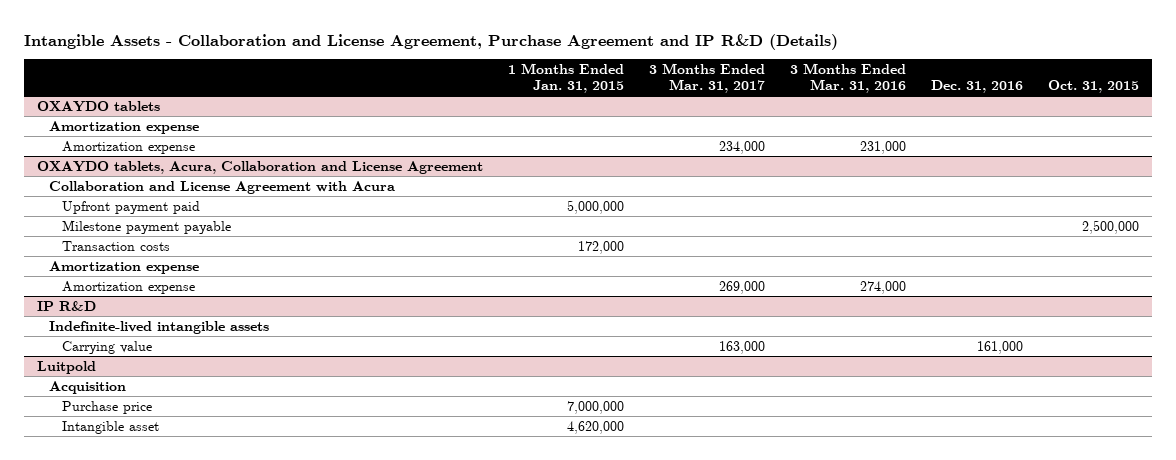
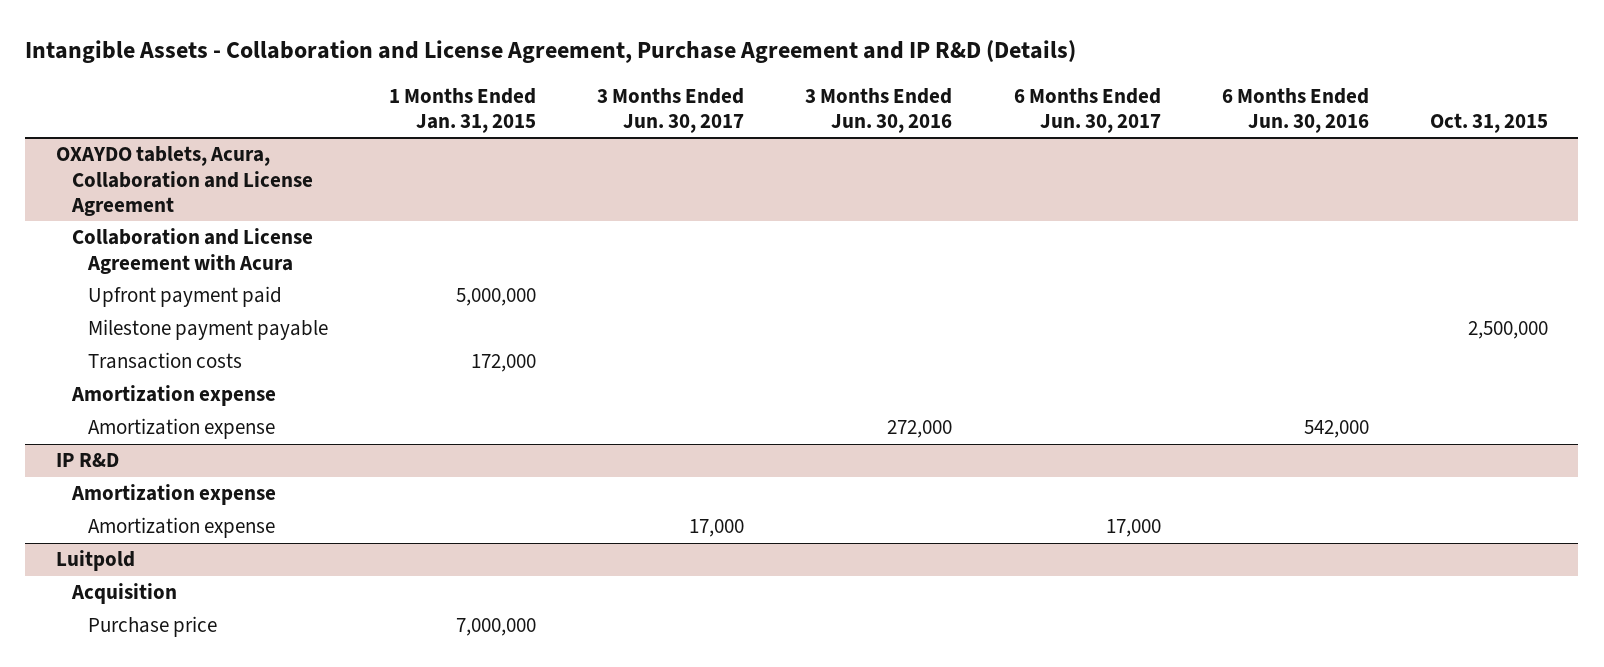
- | 1 Months Ended Jan. 31, 2015 | 3 Months Ended Mar. 31, 2017 | 3 Months Ended Mar. 31, 2016 | Dec. 31, 2016 | Oct. 31, 2015
+ | 1 Months Ended Jan. 31, 2015 | 3 Months Ended Jun. 30, 2017 | 3 Months Ended Jun. 30, 2016 | 6 Months Ended Jun. 30, 2017 | 6 Months Ended Jun. 30, 2016 | Oct. 31, 2015
- OXAYDO tablets
- Amortization expense
- Amortization expense | | 234,000 | 231,000 | |
@ IP R&D
- Indefinite-lived intangible assets
- Carrying value | | 163,000 | | 161,000 |
+ Amortization expense
+ Amortization expense | | 17,000 | | 17,000 | |
@ Luitpold
- Intangible asset | 4,620,000 | | | |

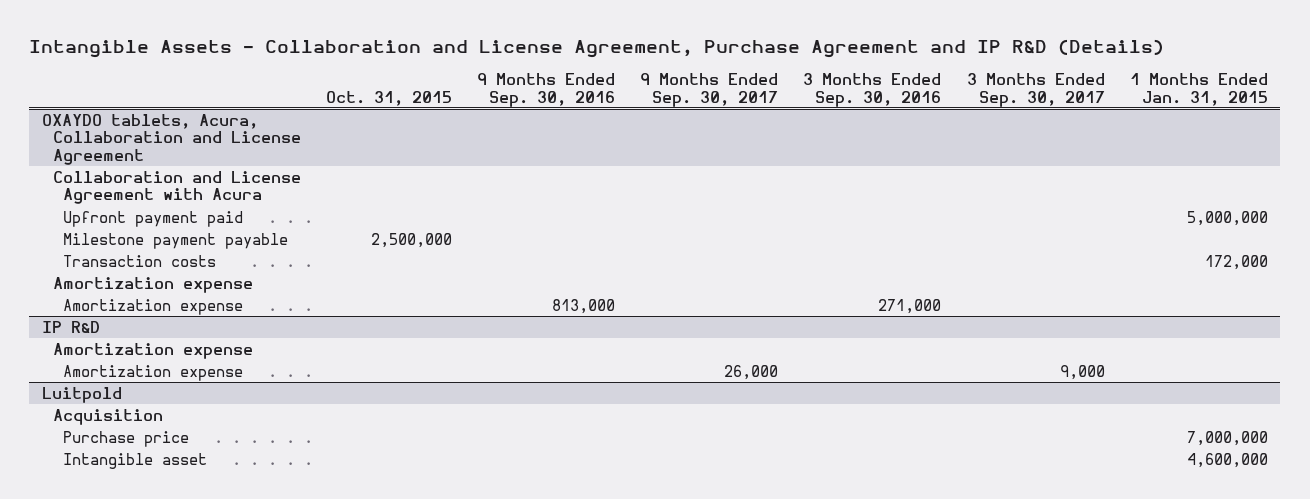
- | 1 Months Ended Jan. 31, 2015 | 3 Months Ended Jun. 30, 2017 | 3 Months Ended Jun. 30, 2016 | 6 Months Ended Jun. 30, 2017 | 6 Months Ended Jun. 30, 2016 | Oct. 31, 2015
+ | Oct. 31, 2015 | 9 Months Ended Sep. 30, 2016 | 9 Months Ended Sep. 30, 2017 | 3 Months Ended Sep. 30, 2016 | 3 Months Ended Sep. 30, 2017 | 1 Months Ended Jan. 31, 2015
@ Luitpold
+ Intangible asset | | | | | | 4,600,000

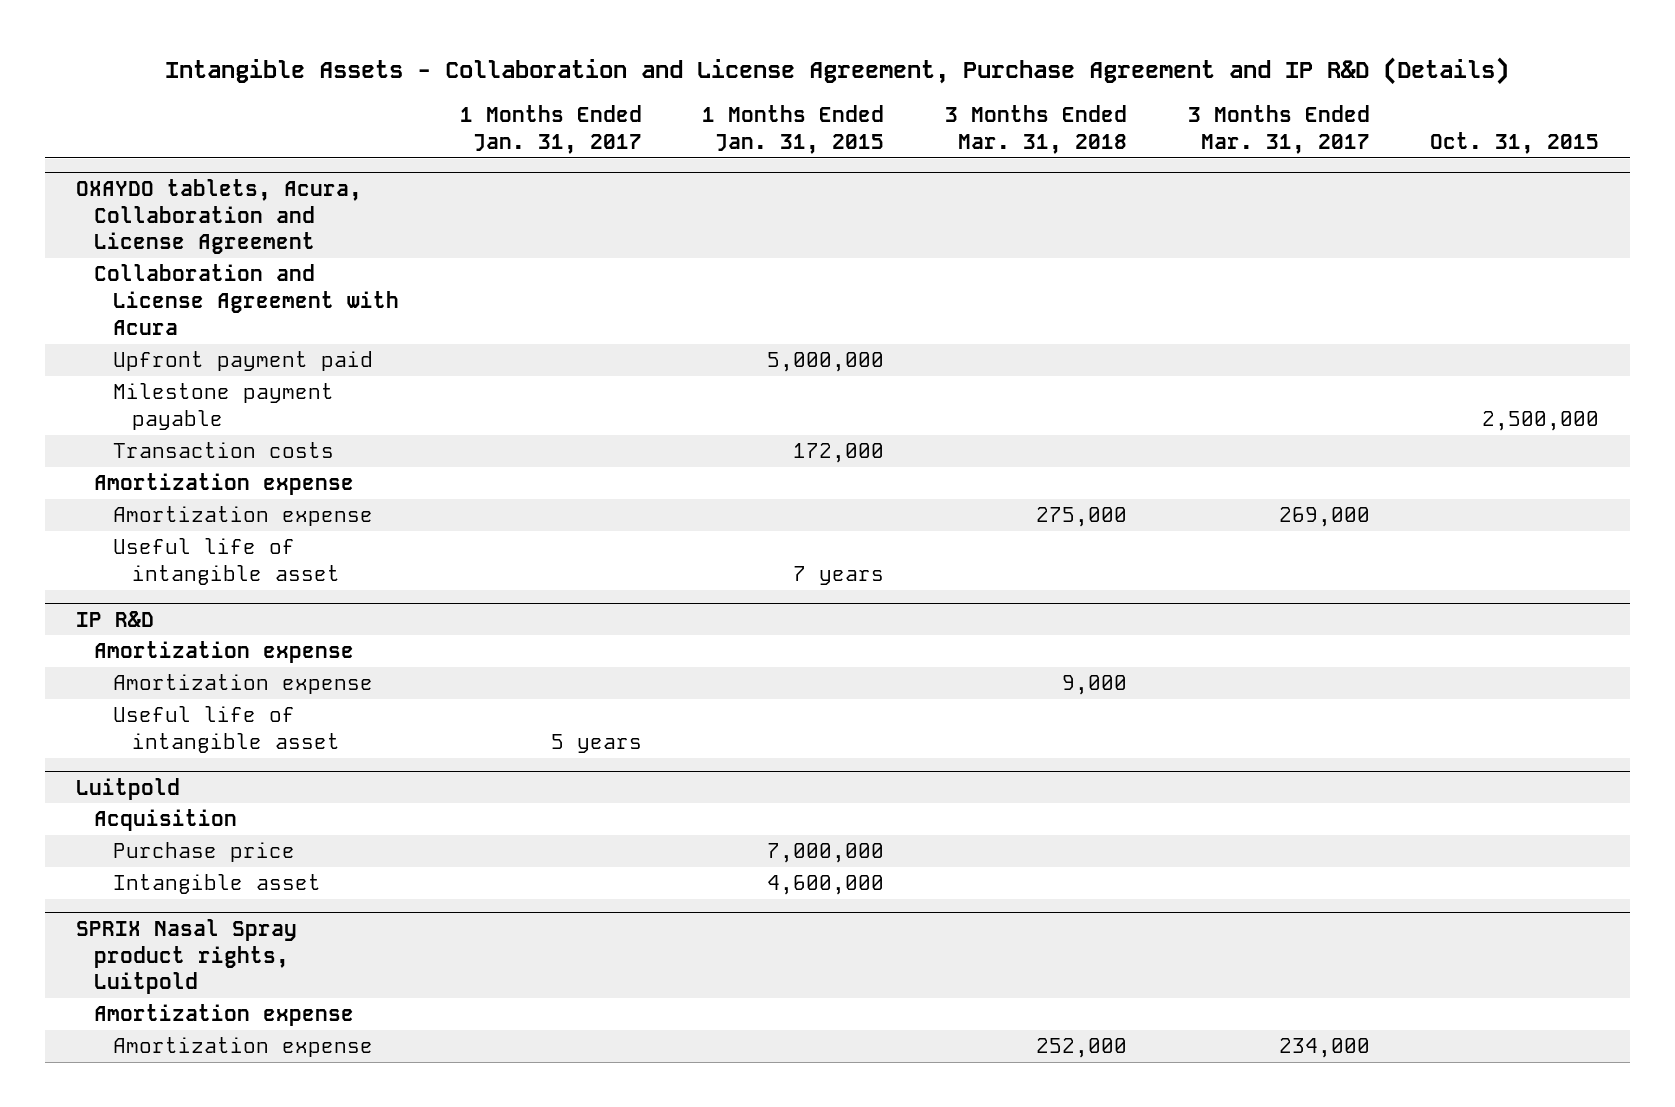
- | Oct. 31, 2015 | 9 Months Ended Sep. 30, 2016 | 9 Months Ended Sep. 30, 2017 | 3 Months Ended Sep. 30, 2016 | 3 Months Ended Sep. 30, 2017 | 1 Months Ended Jan. 31, 2015
+ | 1 Months Ended Jan. 31, 2017 | 1 Months Ended Jan. 31, 2015 | 3 Months Ended Mar. 31, 2018 | 3 Months Ended Mar. 31, 2017 | Oct. 31, 2015
@ OXAYDO tablets, Acura, Collaboration and License Agreement
+ Useful life of intangible asset | | 7 years | | |
@ IP R&D
+ Useful life of intangible asset | 5 years | | | |
+ SPRIX Nasal Spray product rights, Luitpold
+ Amortization expense
+ Amortization expense | | | 252,000 | 234,000 |

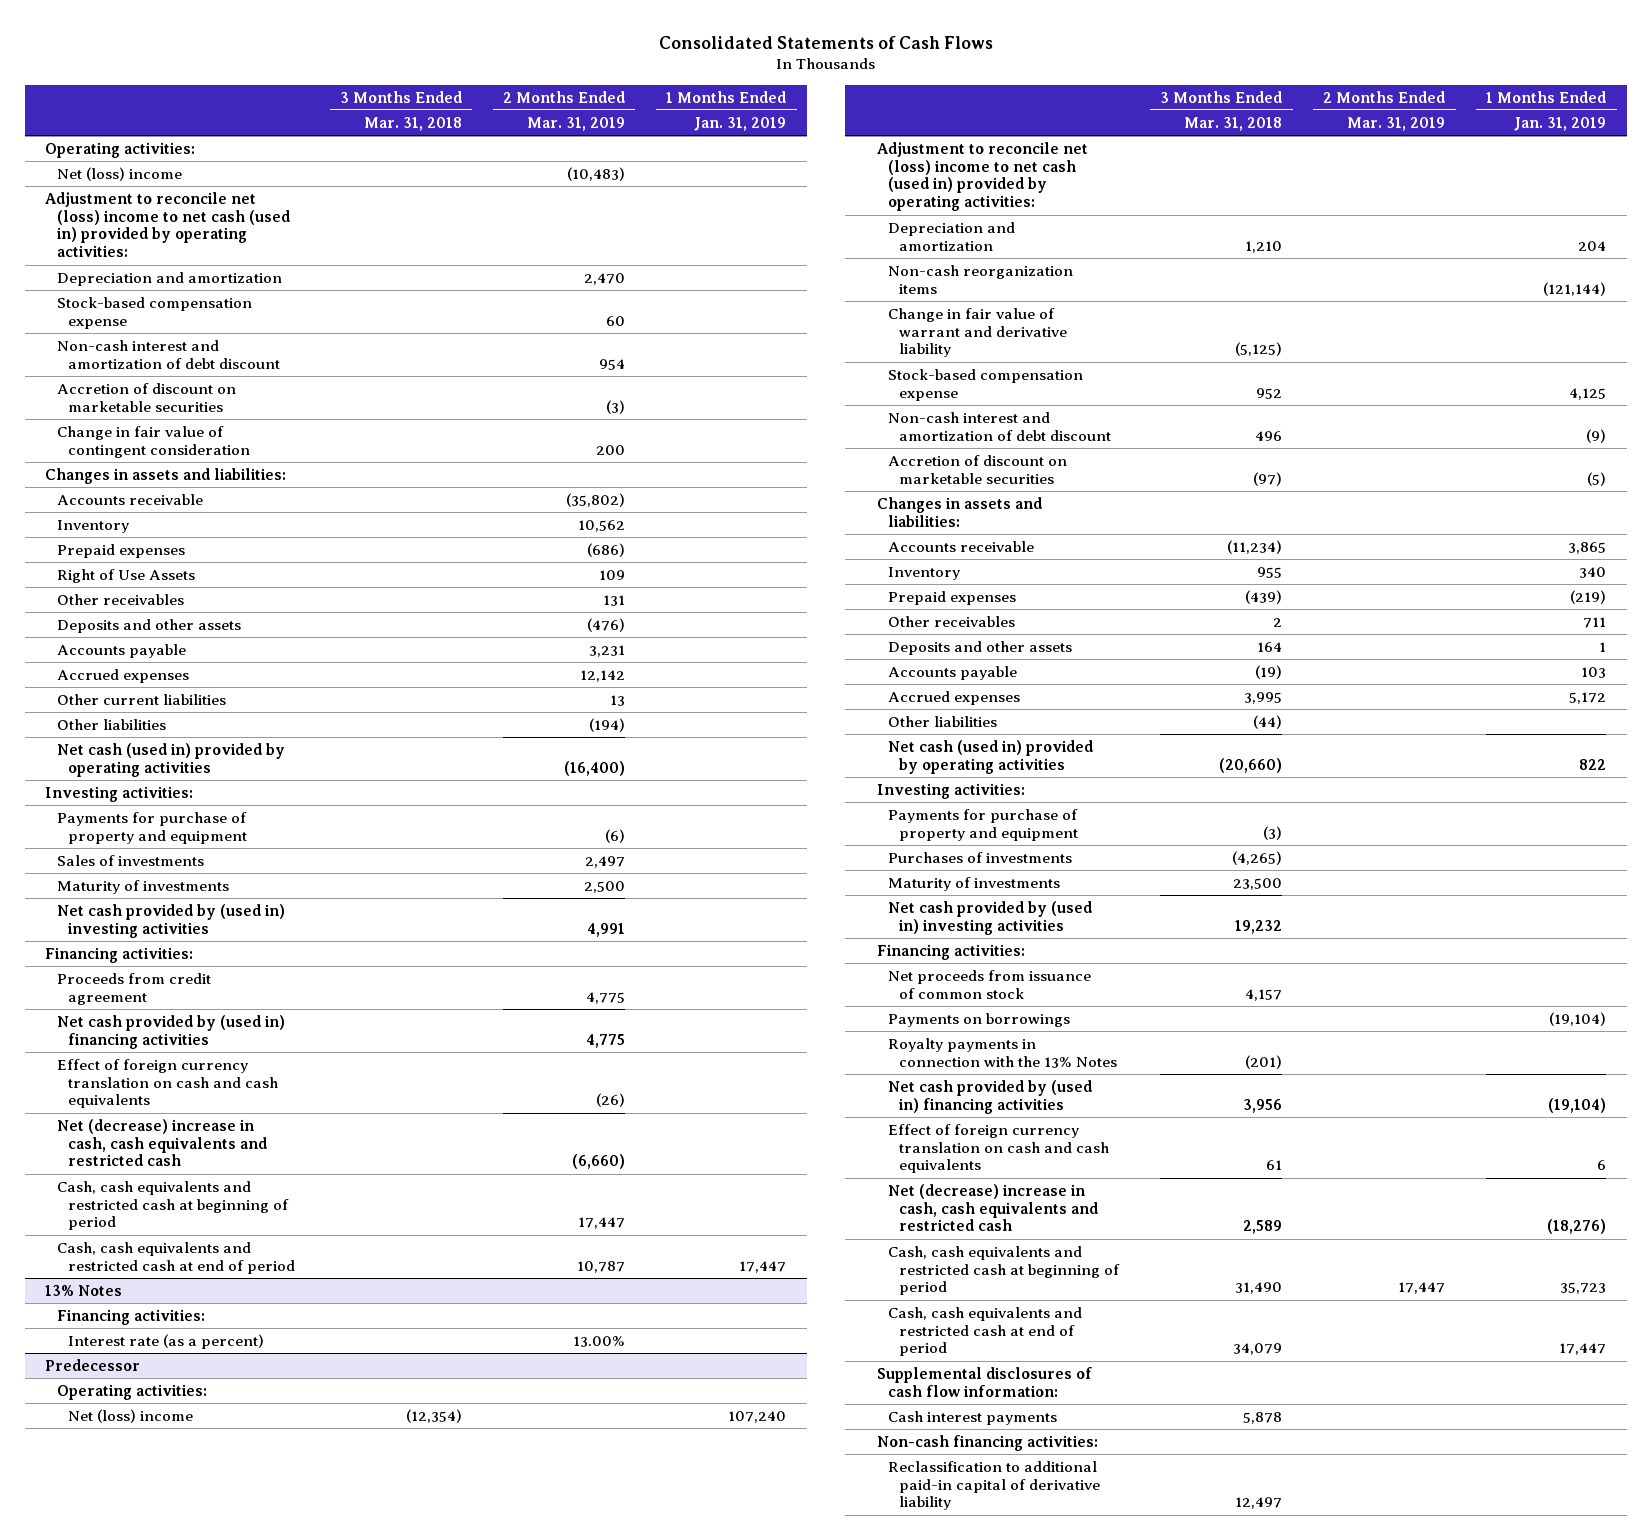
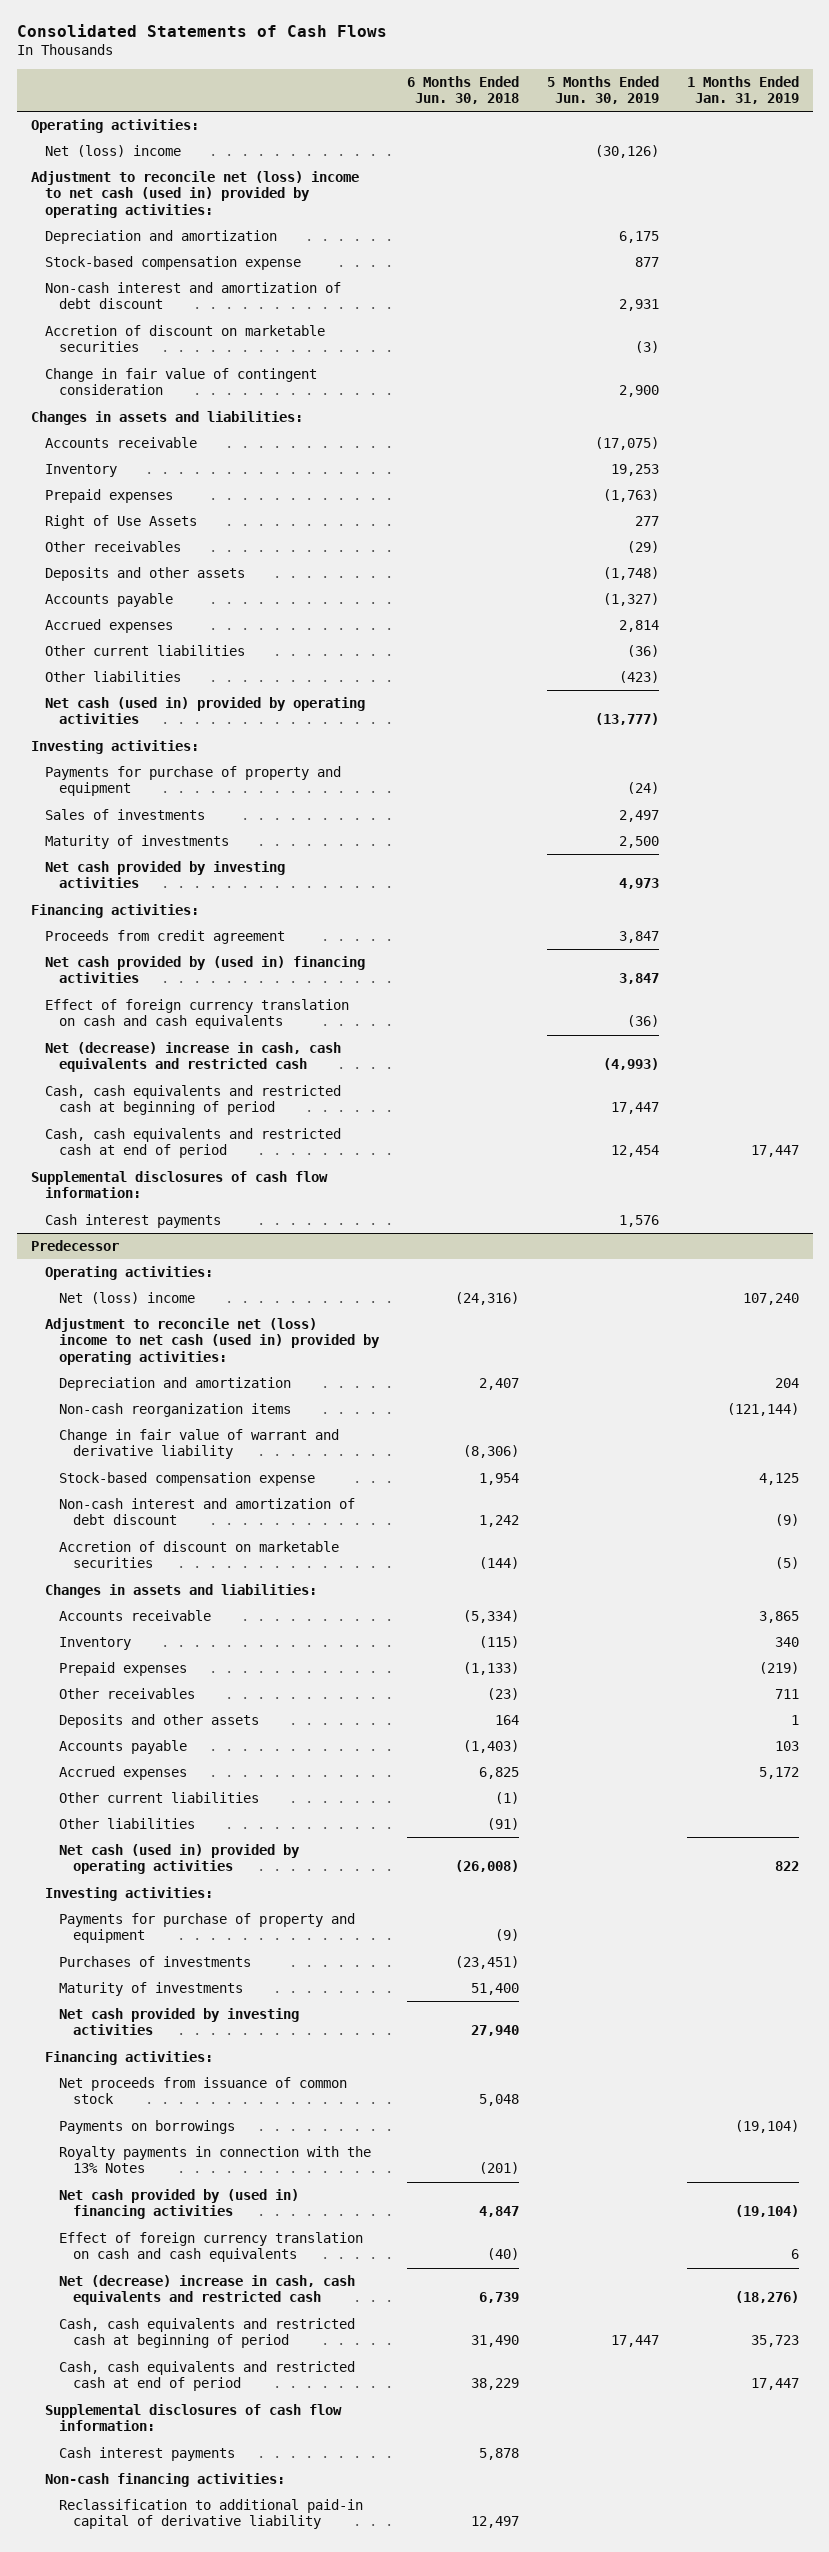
- | 3 Months Ended Mar. 31, 2018 | 2 Months Ended Mar. 31, 2019 | 1 Months Ended Jan. 31, 2019
+ | 6 Months Ended Jun. 30, 2018 | 5 Months Ended Jun. 30, 2019 | 1 Months Ended Jan. 31, 2019
- Net cash provided by (used in) investing activities | | 4,991 |
+ Net cash provided by investing activities | | 4,973 |
- 13% Notes
- Financing activities:
- Interest rate (as a percent) | | 13.00% |
+ Supplemental disclosures of cash flow information:
+ Cash interest payments | | 1,576 |
@ Predecessor
+ Other current liabilities | (1) | |
- Net cash provided by (used in) investing activities | 19,232 | |
+ Net cash provided by investing activities | 27,940 | |

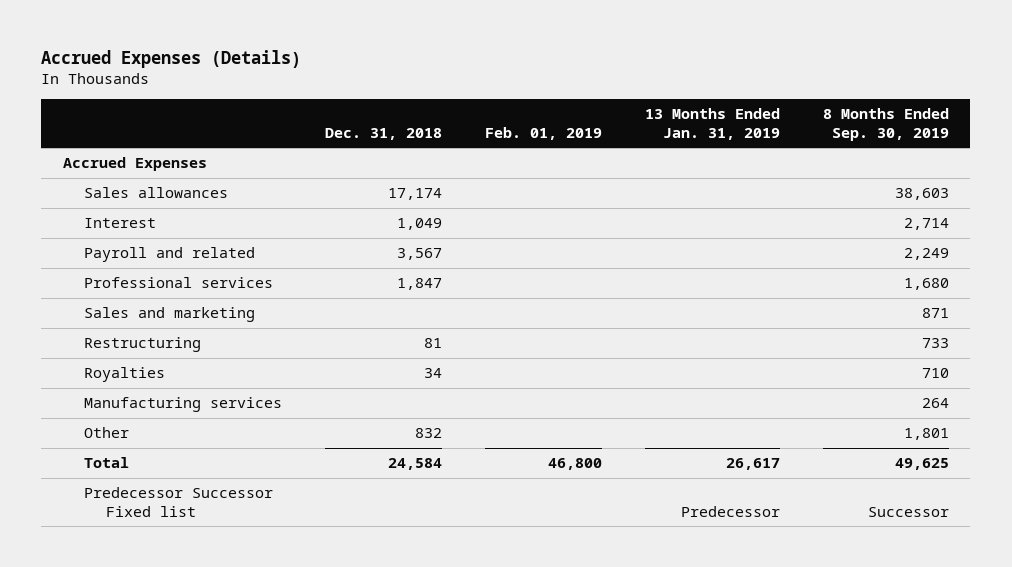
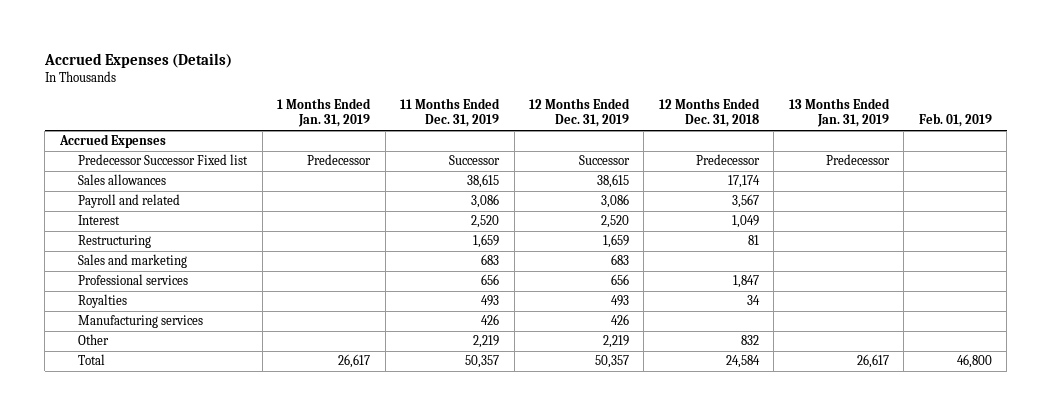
- | Dec. 31, 2018 | Feb. 01, 2019 | 13 Months Ended Jan. 31, 2019 | 8 Months Ended Sep. 30, 2019
+ | 1 Months Ended Jan. 31, 2019 | 11 Months Ended Dec. 31, 2019 | 12 Months Ended Dec. 31, 2019 | 12 Months Ended Dec. 31, 2018 | 13 Months Ended Jan. 31, 2019 | Feb. 01, 2019
moved up: Predecessor Successor Fixed list | Predecessor | Successor | Successor | Predecessor | Predecessor |
moved down: Interest | | 2,520 | 2,520 | 1,049 | |
moved down: Sales and marketing | | 683 | 683 | | |
moved down: Professional services | | 656 | 656 | 1,847 | |

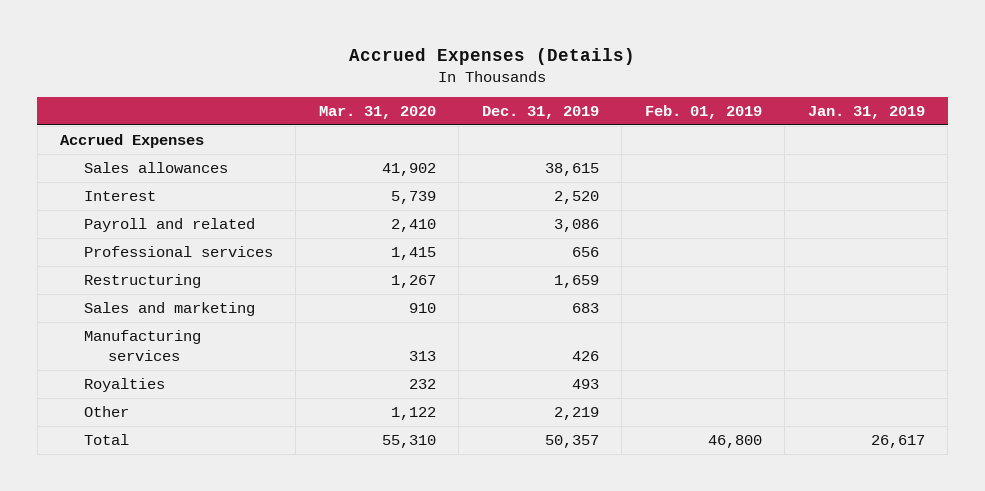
- | 1 Months Ended Jan. 31, 2019 | 11 Months Ended Dec. 31, 2019 | 12 Months Ended Dec. 31, 2019 | 12 Months Ended Dec. 31, 2018 | 13 Months Ended Jan. 31, 2019 | Feb. 01, 2019
+ | Mar. 31, 2020 | Dec. 31, 2019 | Feb. 01, 2019 | Jan. 31, 2019
- Predecessor Successor Fixed list | Predecessor | Successor | Successor | Predecessor | Predecessor |
moved down: Payroll and related | 2,410 | 3,086 | |
moved up: Professional services | 1,415 | 656 | |
moved down: Royalties | 232 | 493 | |

